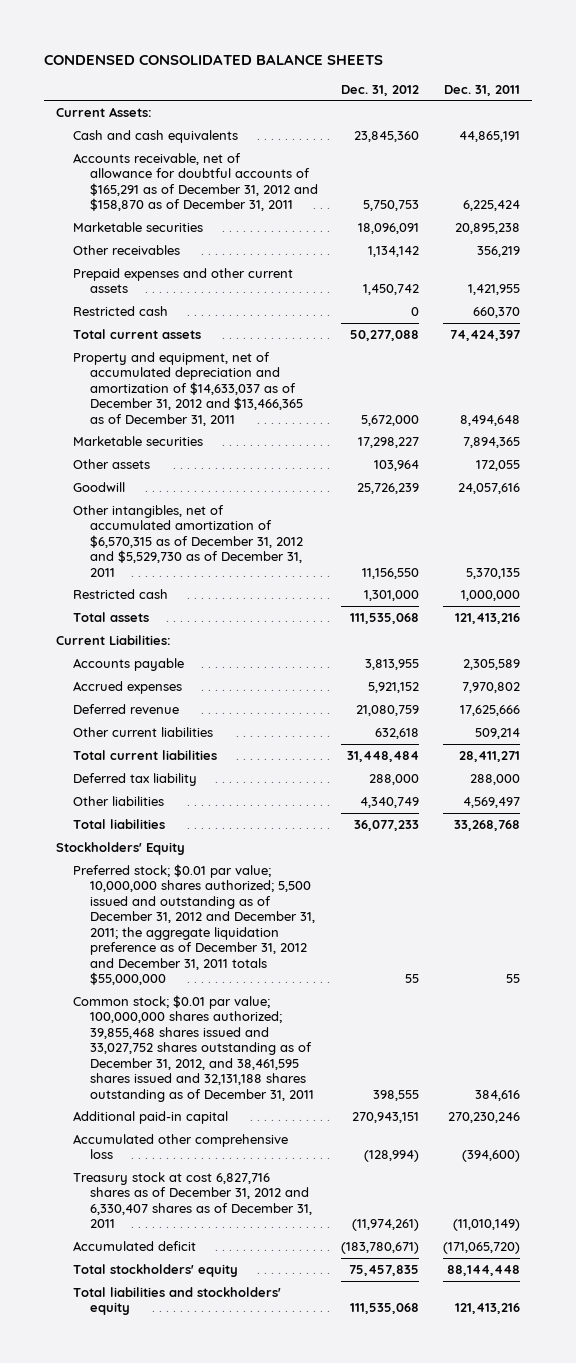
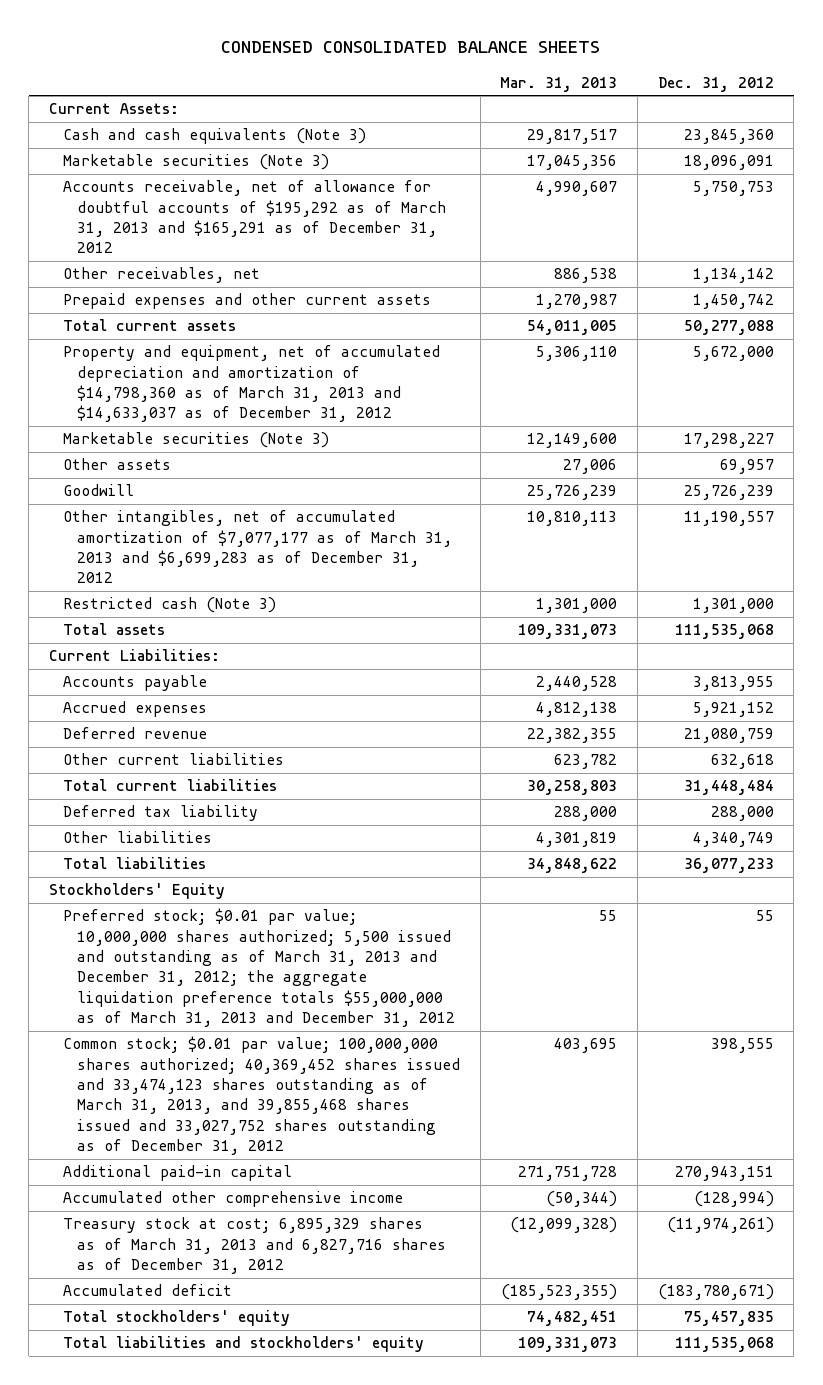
- | Dec. 31, 2012 | Dec. 31, 2011
+ | Mar. 31, 2013 | Dec. 31, 2012
- Cash and cash equivalents | 23,845,360 | 44,865,191
- Accounts receivable, net of allowance for doubtful accounts of $165,291 as of December 31, 2012 and $158,870 as of December 31, 2011 | 5,750,753 | 6,225,424
- Marketable securities | 18,096,091 | 20,895,238
- Other receivables | 1,134,142 | 356,219
+ Cash and cash equivalents (Note 3) | 29,817,517 | 23,845,360
+ Marketable securities (Note 3) | 17,045,356 | 18,096,091
+ Accounts receivable, net of allowance for doubtful accounts of $195,292 as of March 31, 2013 and $165,291 as of December 31, 2012 | 4,990,607 | 5,750,753
+ Other receivables, net | 886,538 | 1,134,142
- Restricted cash | 0 | 660,370
- Property and equipment, net of accumulated depreciation and amortization of $14,633,037 as of December 31, 2012 and $13,466,365 as of December 31, 2011 | 5,672,000 | 8,494,648
- Marketable securities | 17,298,227 | 7,894,365
- Other assets | 103,964 | 172,055
+ Property and equipment, net of accumulated depreciation and amortization of $14,798,360 as of March 31, 2013 and $14,633,037 as of December 31, 2012 | 5,306,110 | 5,672,000
+ Marketable securities (Note 3) | 12,149,600 | 17,298,227
+ Other assets | 27,006 | 69,957
- Other intangibles, net of accumulated amortization of $6,570,315 as of December 31, 2012 and $5,529,730 as of December 31, 2011 | 11,156,550 | 5,370,135
- Restricted cash | 1,301,000 | 1,000,000
+ Other intangibles, net of accumulated amortization of $7,077,177 as of March 31, 2013 and $6,699,283 as of December 31, 2012 | 10,810,113 | 11,190,557
+ Restricted cash (Note 3) | 1,301,000 | 1,301,000
- Preferred stock; $0.01 par value; 10,000,000 shares authorized; 5,500 issued and outstanding as of December 31, 2012 and December 31, 2011; the aggregate liquidation preference as of December 31, 2012 and December 31, 2011 totals $55,000,000 | 55 | 55
- Common stock; $0.01 par value; 100,000,000 shares authorized; 39,855,468 shares issued and 33,027,752 shares outstanding as of December 31, 2012, and 38,461,595 shares issued and 32,131,188 shares outstanding as of December 31, 2011 | 398,555 | 384,616
+ Preferred stock; $0.01 par value; 10,000,000 shares authorized; 5,500 issued and outstanding as of March 31, 2013 and December 31, 2012; the aggregate liquidation preference totals $55,000,000 as of March 31, 2013 and December 31, 2012 | 55 | 55
+ Common stock; $0.01 par value; 100,000,000 shares authorized; 40,369,452 shares issued and 33,474,123 shares outstanding as of March 31, 2013, and 39,855,468 shares issued and 33,027,752 shares outstanding as of December 31, 2012 | 403,695 | 398,555
- Accumulated other comprehensive loss | (128,994) | (394,600)
- Treasury stock at cost 6,827,716 shares as of December 31, 2012 and 6,330,407 shares as of December 31, 2011 | (11,974,261) | (11,010,149)
+ Accumulated other comprehensive income | (50,344) | (128,994)
+ Treasury stock at cost; 6,895,329 shares as of March 31, 2013 and 6,827,716 shares as of December 31, 2012 | (12,099,328) | (11,974,261)

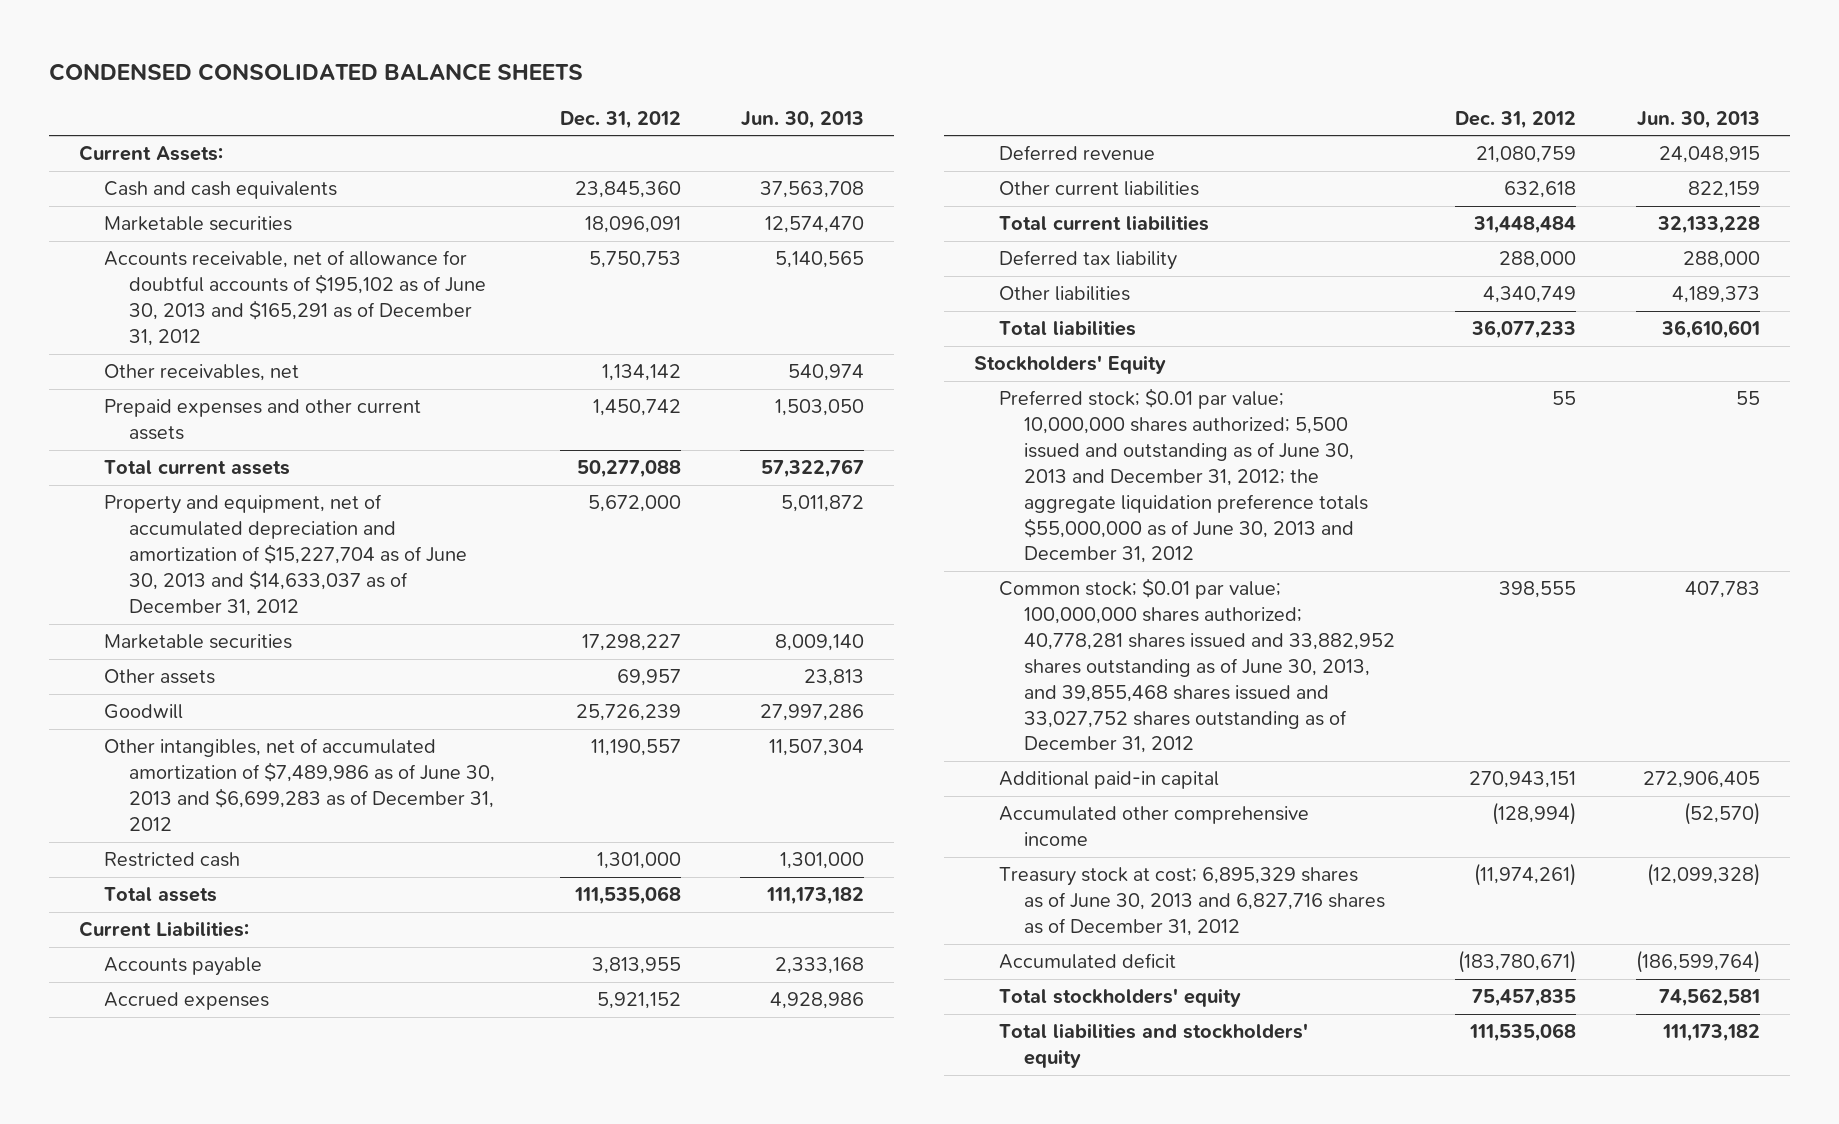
- | Mar. 31, 2013 | Dec. 31, 2012
+ | Dec. 31, 2012 | Jun. 30, 2013
- Cash and cash equivalents (Note 3) | 29,817,517 | 23,845,360
- Marketable securities (Note 3) | 17,045,356 | 18,096,091
- Accounts receivable, net of allowance for doubtful accounts of $195,292 as of March 31, 2013 and $165,291 as of December 31, 2012 | 4,990,607 | 5,750,753
+ Cash and cash equivalents | 23,845,360 | 37,563,708
+ Marketable securities | 18,096,091 | 12,574,470
+ Accounts receivable, net of allowance for doubtful accounts of $195,102 as of June 30, 2013 and $165,291 as of December 31, 2012 | 5,750,753 | 5,140,565
- Property and equipment, net of accumulated depreciation and amortization of $14,798,360 as of March 31, 2013 and $14,633,037 as of December 31, 2012 | 5,306,110 | 5,672,000
- Marketable securities (Note 3) | 12,149,600 | 17,298,227
+ Property and equipment, net of accumulated depreciation and amortization of $15,227,704 as of June 30, 2013 and $14,633,037 as of December 31, 2012 | 5,672,000 | 5,011,872
+ Marketable securities | 17,298,227 | 8,009,140
- Other intangibles, net of accumulated amortization of $7,077,177 as of March 31, 2013 and $6,699,283 as of December 31, 2012 | 10,810,113 | 11,190,557
- Restricted cash (Note 3) | 1,301,000 | 1,301,000
+ Other intangibles, net of accumulated amortization of $7,489,986 as of June 30, 2013 and $6,699,283 as of December 31, 2012 | 11,190,557 | 11,507,304
+ Restricted cash | 1,301,000 | 1,301,000
- Preferred stock; $0.01 par value; 10,000,000 shares authorized; 5,500 issued and outstanding as of March 31, 2013 and December 31, 2012; the aggregate liquidation preference totals $55,000,000 as of March 31, 2013 and December 31, 2012 | 55 | 55
- Common stock; $0.01 par value; 100,000,000 shares authorized; 40,369,452 shares issued and 33,474,123 shares outstanding as of March 31, 2013, and 39,855,468 shares issued and 33,027,752 shares outstanding as of December 31, 2012 | 403,695 | 398,555
+ Preferred stock; $0.01 par value; 10,000,000 shares authorized; 5,500 issued and outstanding as of June 30, 2013 and December 31, 2012; the aggregate liquidation preference totals $55,000,000 as of June 30, 2013 and December 31, 2012 | 55 | 55
+ Common stock; $0.01 par value; 100,000,000 shares authorized; 40,778,281 shares issued and 33,882,952 shares outstanding as of June 30, 2013, and 39,855,468 shares issued and 33,027,752 shares outstanding as of December 31, 2012 | 398,555 | 407,783
- Treasury stock at cost; 6,895,329 shares as of March 31, 2013 and 6,827,716 shares as of December 31, 2012 | (12,099,328) | (11,974,261)
+ Treasury stock at cost; 6,895,329 shares as of June 30, 2013 and 6,827,716 shares as of December 31, 2012 | (11,974,261) | (12,099,328)

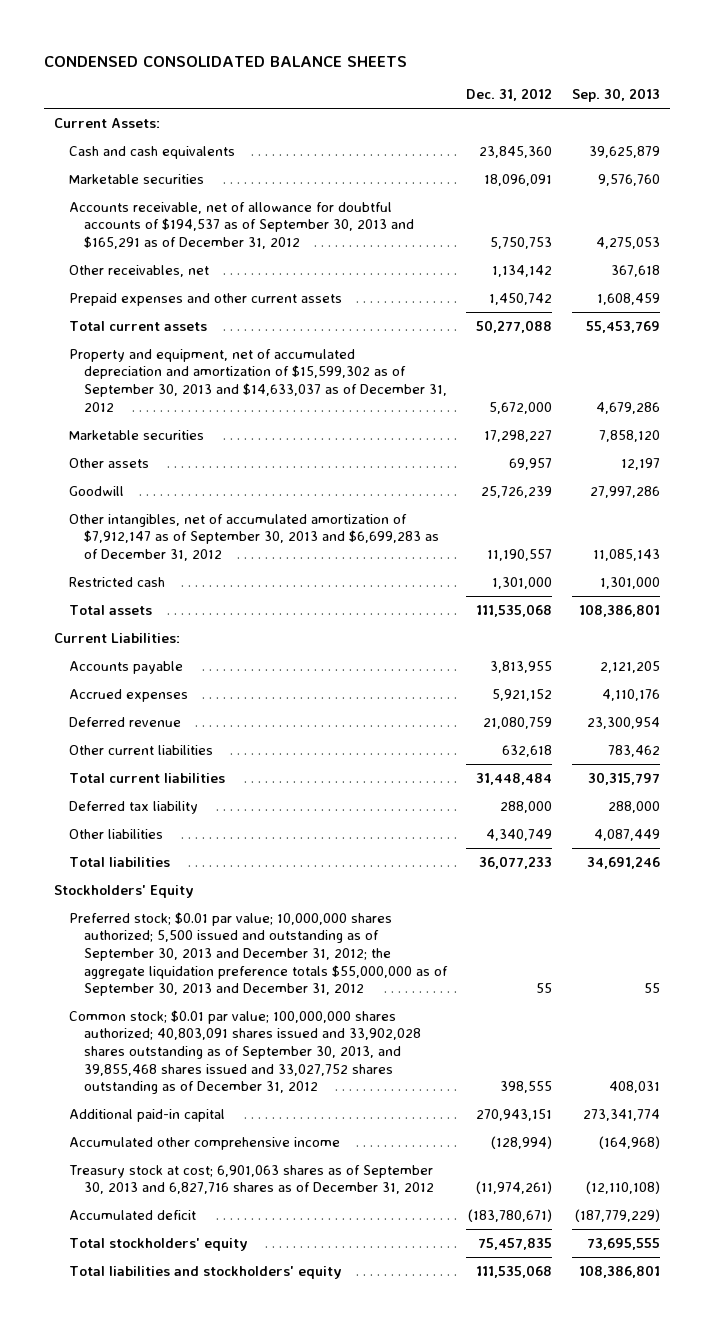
- | Dec. 31, 2012 | Jun. 30, 2013
+ | Dec. 31, 2012 | Sep. 30, 2013
- Accounts receivable, net of allowance for doubtful accounts of $195,102 as of June 30, 2013 and $165,291 as of December 31, 2012 | 5,750,753 | 5,140,565
+ Accounts receivable, net of allowance for doubtful accounts of $194,537 as of September 30, 2013 and $165,291 as of December 31, 2012 | 5,750,753 | 4,275,053
- Property and equipment, net of accumulated depreciation and amortization of $15,227,704 as of June 30, 2013 and $14,633,037 as of December 31, 2012 | 5,672,000 | 5,011,872
+ Property and equipment, net of accumulated depreciation and amortization of $15,599,302 as of September 30, 2013 and $14,633,037 as of December 31, 2012 | 5,672,000 | 4,679,286
- Other intangibles, net of accumulated amortization of $7,489,986 as of June 30, 2013 and $6,699,283 as of December 31, 2012 | 11,190,557 | 11,507,304
+ Other intangibles, net of accumulated amortization of $7,912,147 as of September 30, 2013 and $6,699,283 as of December 31, 2012 | 11,190,557 | 11,085,143
- Preferred stock; $0.01 par value; 10,000,000 shares authorized; 5,500 issued and outstanding as of June 30, 2013 and December 31, 2012; the aggregate liquidation preference totals $55,000,000 as of June 30, 2013 and December 31, 2012 | 55 | 55
- Common stock; $0.01 par value; 100,000,000 shares authorized; 40,778,281 shares issued and 33,882,952 shares outstanding as of June 30, 2013, and 39,855,468 shares issued and 33,027,752 shares outstanding as of December 31, 2012 | 398,555 | 407,783
+ Preferred stock; $0.01 par value; 10,000,000 shares authorized; 5,500 issued and outstanding as of September 30, 2013 and December 31, 2012; the aggregate liquidation preference totals $55,000,000 as of September 30, 2013 and December 31, 2012 | 55 | 55
+ Common stock; $0.01 par value; 100,000,000 shares authorized; 40,803,091 shares issued and 33,902,028 shares outstanding as of September 30, 2013, and 39,855,468 shares issued and 33,027,752 shares outstanding as of December 31, 2012 | 398,555 | 408,031
- Treasury stock at cost; 6,895,329 shares as of June 30, 2013 and 6,827,716 shares as of December 31, 2012 | (11,974,261) | (12,099,328)
+ Treasury stock at cost; 6,901,063 shares as of September 30, 2013 and 6,827,716 shares as of December 31, 2012 | (11,974,261) | (12,110,108)

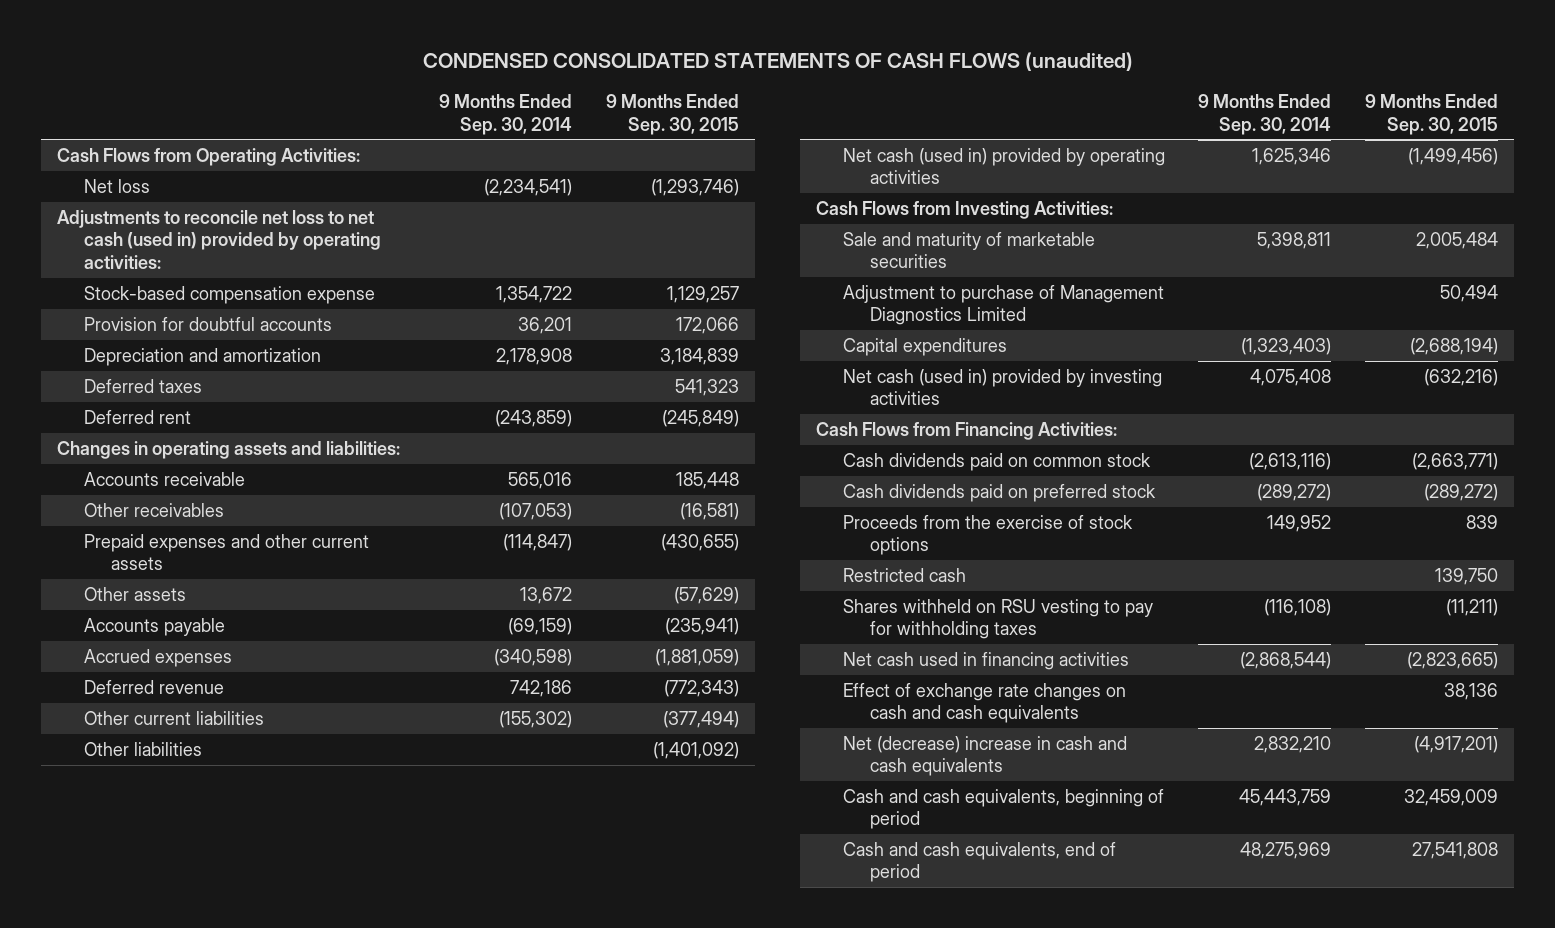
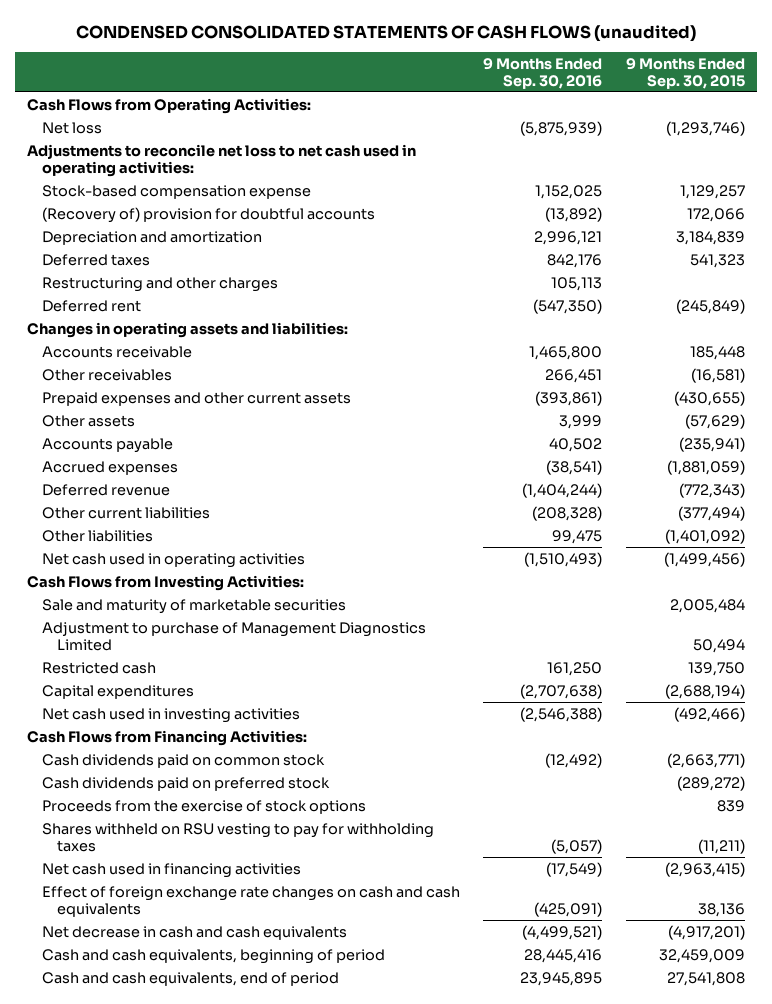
- | 9 Months Ended Sep. 30, 2014 | 9 Months Ended Sep. 30, 2015
+ | 9 Months Ended Sep. 30, 2016 | 9 Months Ended Sep. 30, 2015
- Adjustments to reconcile net loss to net cash (used in) provided by operating activities:
+ Adjustments to reconcile net loss to net cash used in operating activities:
- Provision for doubtful accounts | 36,201 | 172,066
+ (Recovery of) provision for doubtful accounts | (13,892) | 172,066
+ Restructuring and other charges | 105,113 |
- Net cash (used in) provided by operating activities | 1,625,346 | (1,499,456)
+ Net cash used in operating activities | (1,510,493) | (1,499,456)
moved up: Restricted cash | 161,250 | 139,750
- Net cash (used in) provided by investing activities | 4,075,408 | (632,216)
+ Net cash used in investing activities | (2,546,388) | (492,466)
- Net cash used in financing activities | (2,868,544) | (2,823,665)
- Effect of exchange rate changes on cash and cash equivalents | | 38,136
- Net (decrease) increase in cash and cash equivalents | 2,832,210 | (4,917,201)
+ Net cash used in financing activities | (17,549) | (2,963,415)
+ Effect of foreign exchange rate changes on cash and cash equivalents | (425,091) | 38,136
+ Net decrease in cash and cash equivalents | (4,499,521) | (4,917,201)

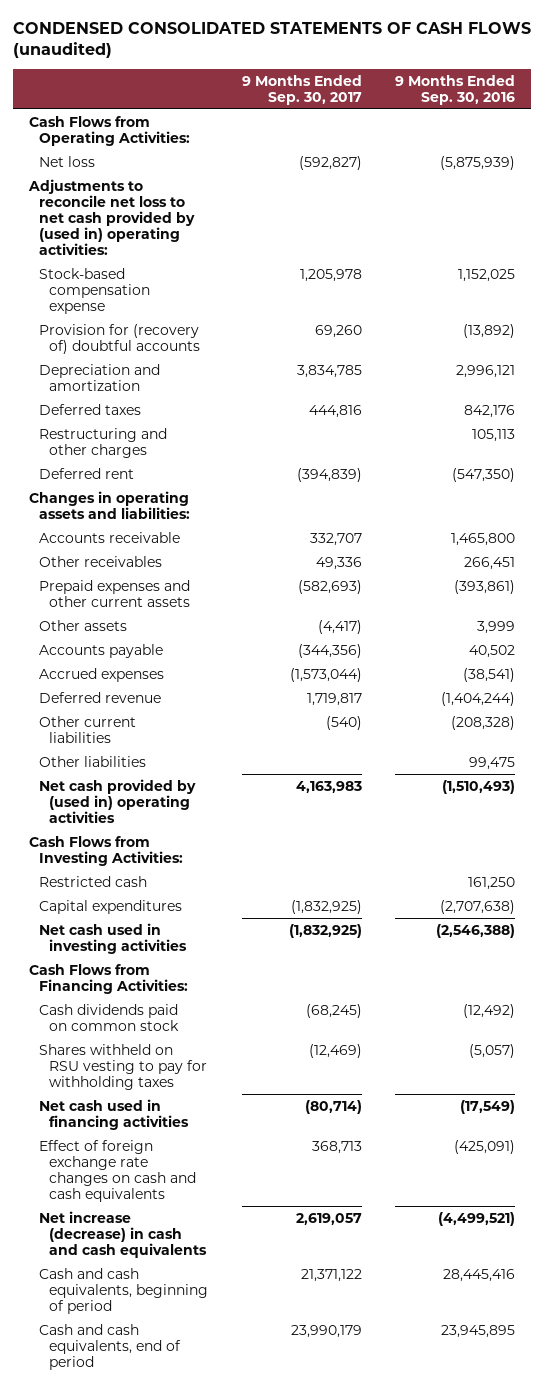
- | 9 Months Ended Sep. 30, 2016 | 9 Months Ended Sep. 30, 2015
+ | 9 Months Ended Sep. 30, 2017 | 9 Months Ended Sep. 30, 2016
- Adjustments to reconcile net loss to net cash used in operating activities:
+ Adjustments to reconcile net loss to net cash provided by (used in) operating activities:
- (Recovery of) provision for doubtful accounts | (13,892) | 172,066
+ Provision for (recovery of) doubtful accounts | 69,260 | (13,892)
- Net cash used in operating activities | (1,510,493) | (1,499,456)
+ Net cash provided by (used in) operating activities | 4,163,983 | (1,510,493)
- Sale and maturity of marketable securities | | 2,005,484
- Adjustment to purchase of Management Diagnostics Limited | | 50,494
- Cash dividends paid on preferred stock | | (289,272)
- Proceeds from the exercise of stock options | | 839
- Net decrease in cash and cash equivalents | (4,499,521) | (4,917,201)
+ Net increase (decrease) in cash and cash equivalents | 2,619,057 | (4,499,521)

